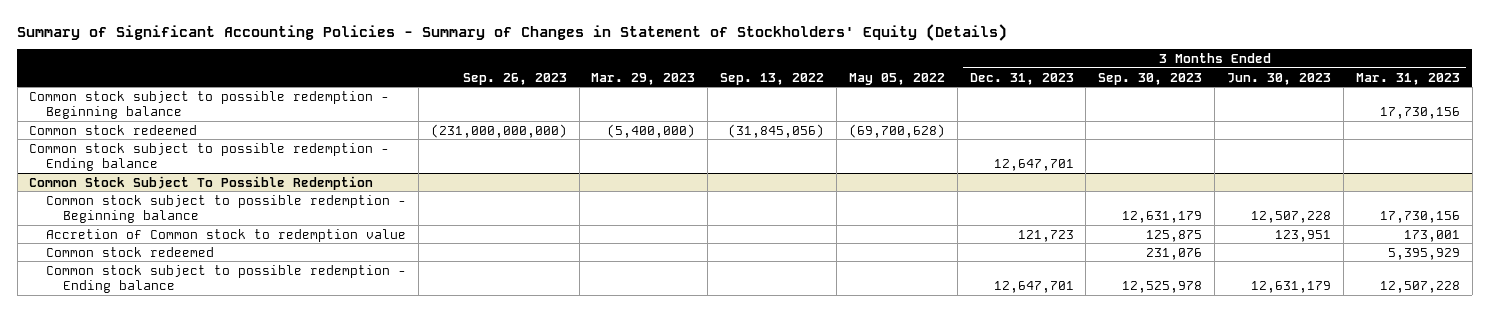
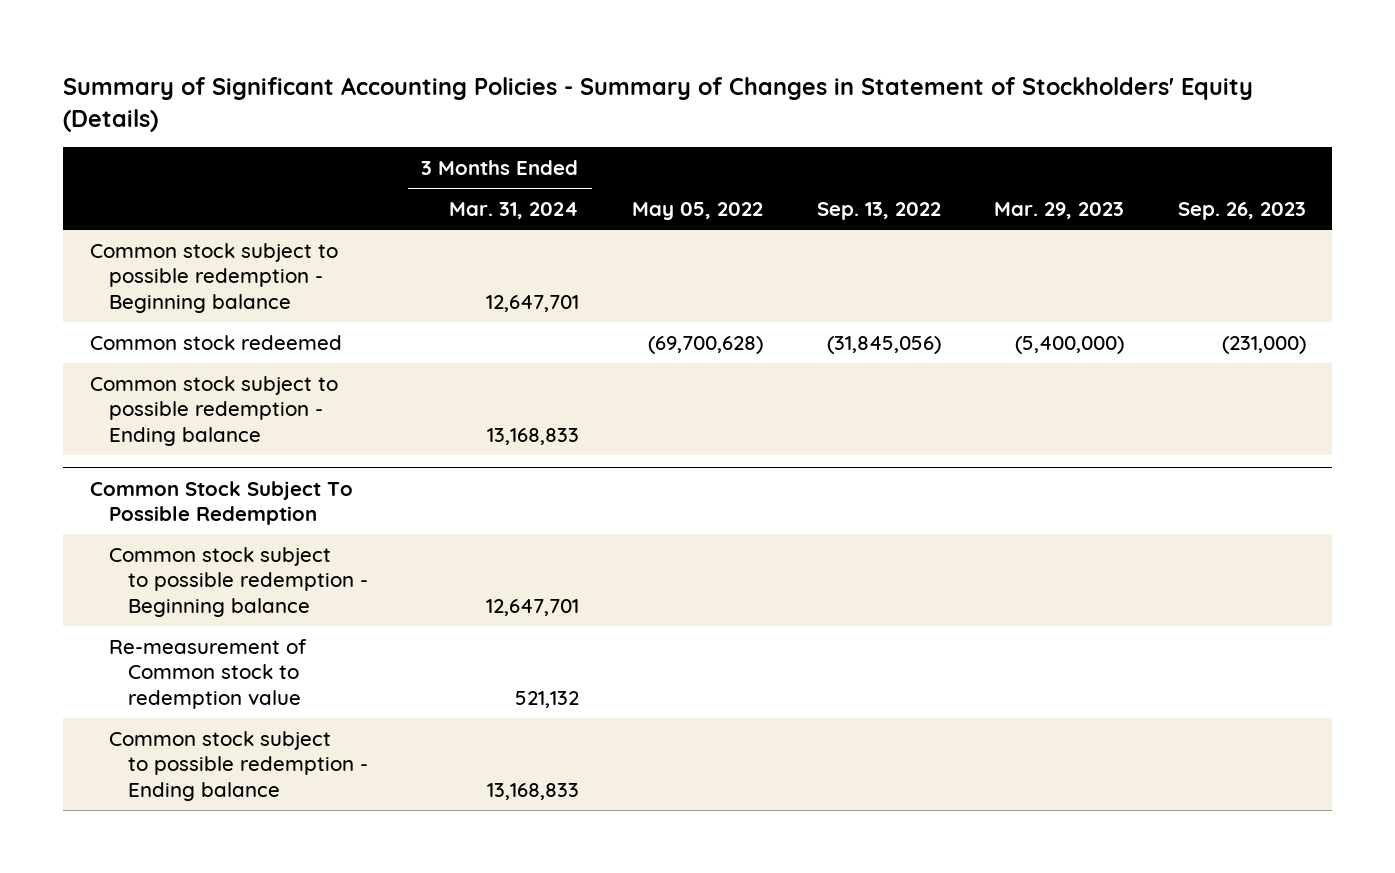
- | Sep. 26, 2023 | Mar. 29, 2023 | Sep. 13, 2022 | May 05, 2022 | 3 Months Ended Dec. 31, 2023 | 3 Months Ended Sep. 30, 2023 | 3 Months Ended Jun. 30, 2023 | 3 Months Ended Mar. 31, 2023
+ | 3 Months Ended Mar. 31, 2024 | May 05, 2022 | Sep. 13, 2022 | Mar. 29, 2023 | Sep. 26, 2023
- Common stock redeemed | (231,000,000,000) | (5,400,000) | (31,845,056) | (69,700,628) | | | |
+ Common stock redeemed | | (69,700,628) | (31,845,056) | (5,400,000) | (231,000)
@ Common Stock Subject To Possible Redemption
- Accretion of Common stock to redemption value | | | | | 121,723 | 125,875 | 123,951 | 173,001
- Common stock redeemed | | | | | | 231,076 | | 5,395,929
+ Re-measurement of Common stock to redemption value | 521,132 | | | |

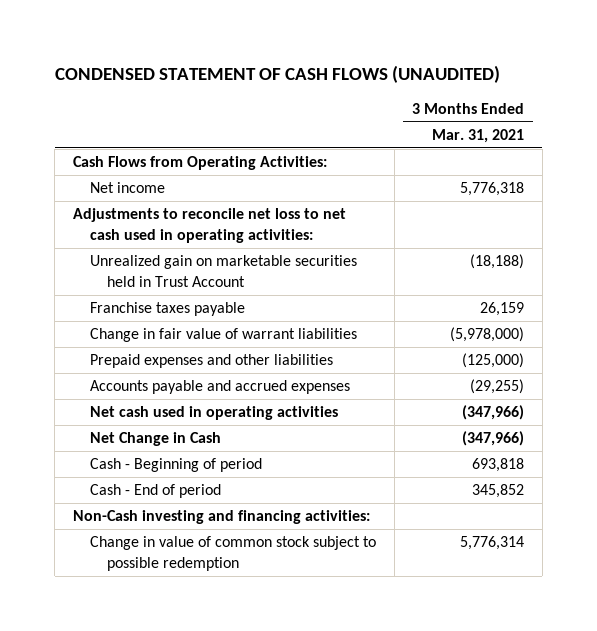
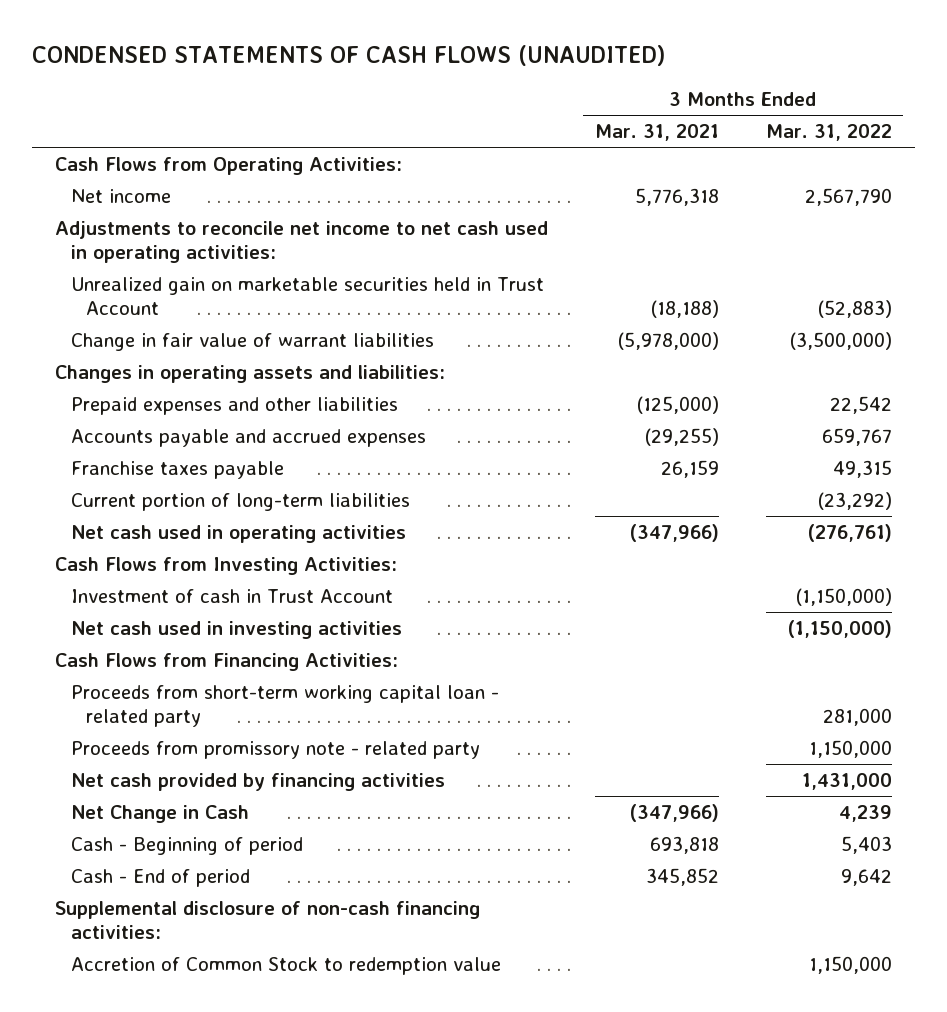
- CONDENSED STATEMENT OF CASH FLOWS (UNAUDITED)
+ CONDENSED STATEMENTS OF CASH FLOWS (UNAUDITED)
- | 3 Months Ended Mar. 31, 2021
+ | 3 Months Ended Mar. 31, 2021 | 3 Months Ended Mar. 31, 2022
- Adjustments to reconcile net loss to net cash used in operating activities:
+ Adjustments to reconcile net income to net cash used in operating activities:
+ Changes in operating assets and liabilities:
moved down: Franchise taxes payable | 26,159 | 49,315
+ Current portion of long-term liabilities | | (23,292)
+ Cash Flows from Investing Activities:
+ Investment of cash in Trust Account | | (1,150,000)
+ Net cash used in investing activities | | (1,150,000)
+ Cash Flows from Financing Activities:
+ Proceeds from short-term working capital loan - related party | | 281,000
+ Proceeds from promissory note - related party | | 1,150,000
+ Net cash provided by financing activities | | 1,431,000
- Non-Cash investing and financing activities:
- Change in value of common stock subject to possible redemption | 5,776,314
+ Supplemental disclosure of non-cash financing activities:
+ Accretion of Common Stock to redemption value | | 1,150,000

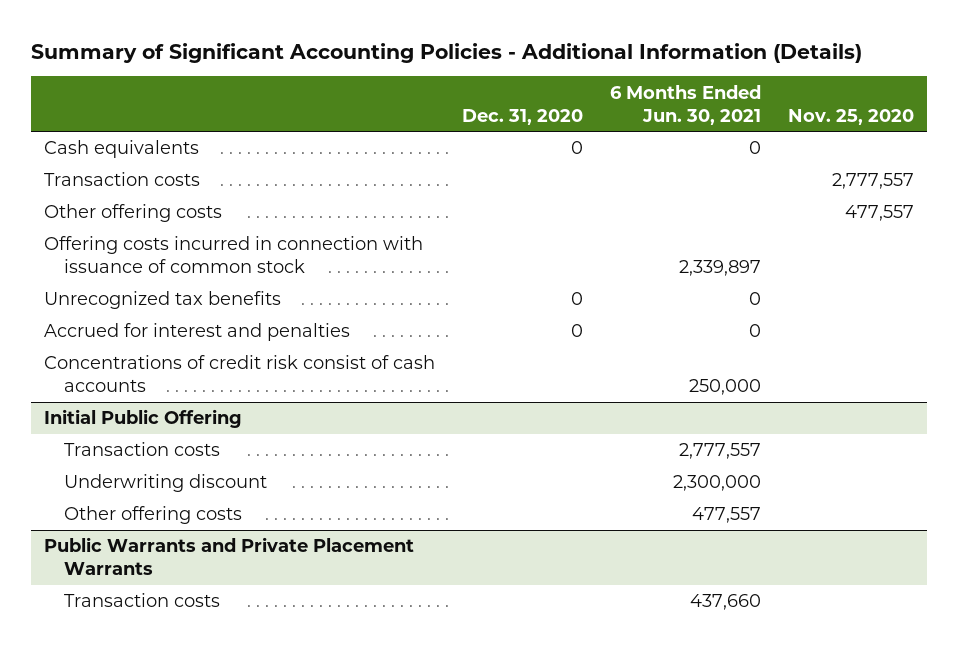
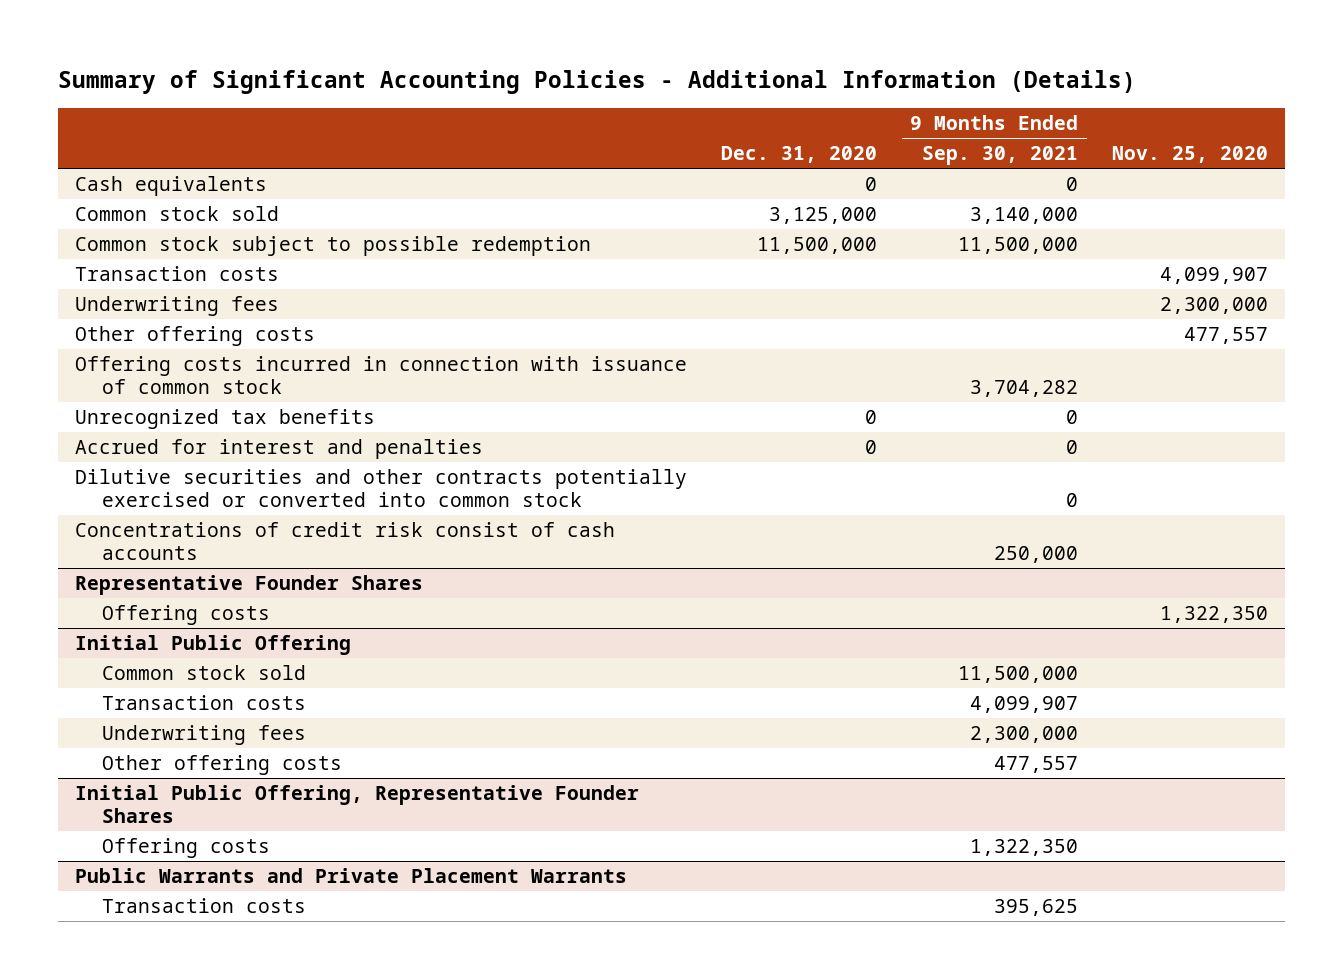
- | Dec. 31, 2020 | 6 Months Ended Jun. 30, 2021 | Nov. 25, 2020
+ | Dec. 31, 2020 | 9 Months Ended Sep. 30, 2021 | Nov. 25, 2020
- Transaction costs | | | 2,777,557
+ Common stock sold | 3,125,000 | 3,140,000 |
+ Common stock subject to possible redemption | 11,500,000 | 11,500,000 |
+ Transaction costs | | | 4,099,907
+ Underwriting fees | | | 2,300,000
+ Dilutive securities and other contracts potentially exercised or converted into common stock | | 0 |
+ Representative Founder Shares
+ Offering costs | | | 1,322,350
@ Initial Public Offering
+ Common stock sold | | 11,500,000 |
- Underwriting discount | | 2,300,000 |
+ Underwriting fees | | 2,300,000 |
+ Initial Public Offering, Representative Founder Shares
+ Offering costs | | 1,322,350 |

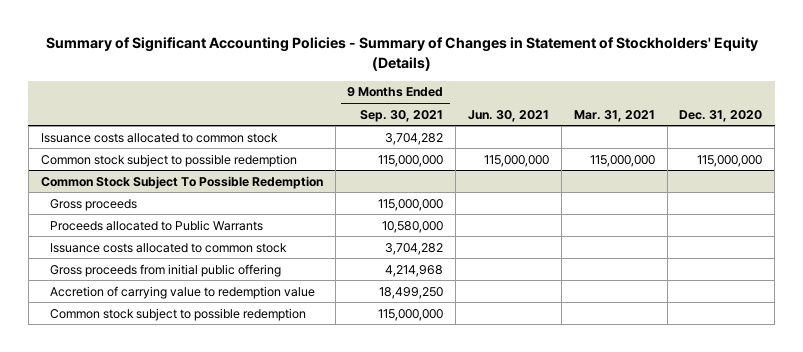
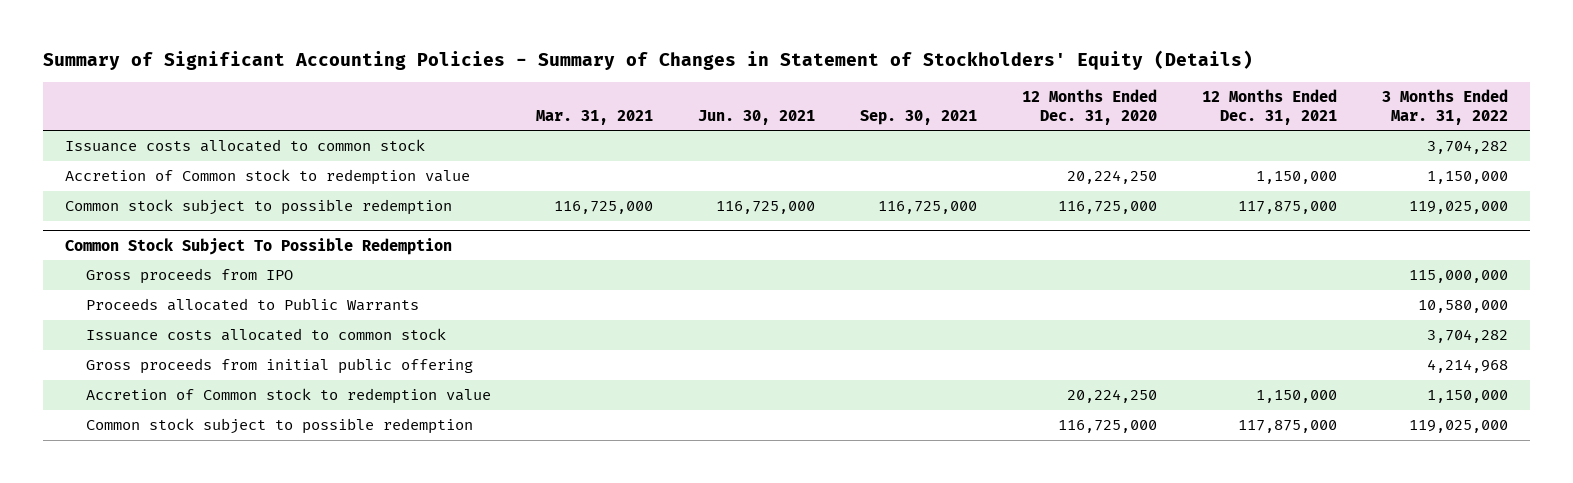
- | 9 Months Ended Sep. 30, 2021 | Jun. 30, 2021 | Mar. 31, 2021 | Dec. 31, 2020
+ | Mar. 31, 2021 | Jun. 30, 2021 | Sep. 30, 2021 | 12 Months Ended Dec. 31, 2020 | 12 Months Ended Dec. 31, 2021 | 3 Months Ended Mar. 31, 2022
- Common stock subject to possible redemption | 115,000,000 | 115,000,000 | 115,000,000 | 115,000,000
+ Accretion of Common stock to redemption value | | | | 20,224,250 | 1,150,000 | 1,150,000
+ Common stock subject to possible redemption | 116,725,000 | 116,725,000 | 116,725,000 | 116,725,000 | 117,875,000 | 119,025,000
@ Common Stock Subject To Possible Redemption
- Gross proceeds | 115,000,000 | | |
+ Gross proceeds from IPO | | | | | | 115,000,000
- Accretion of carrying value to redemption value | 18,499,250 | | |
+ Accretion of Common stock to redemption value | | | | 20,224,250 | 1,150,000 | 1,150,000

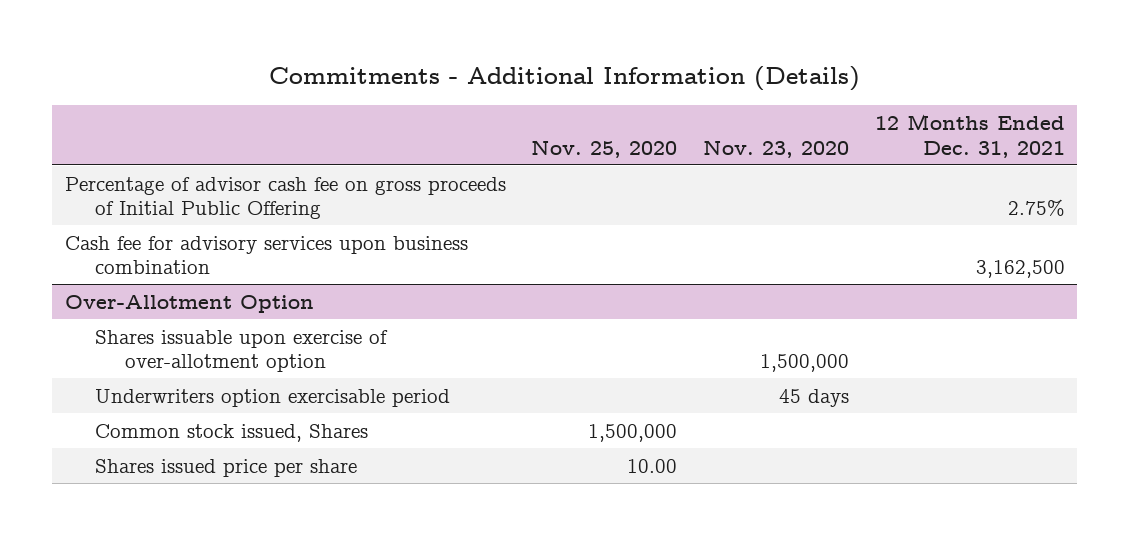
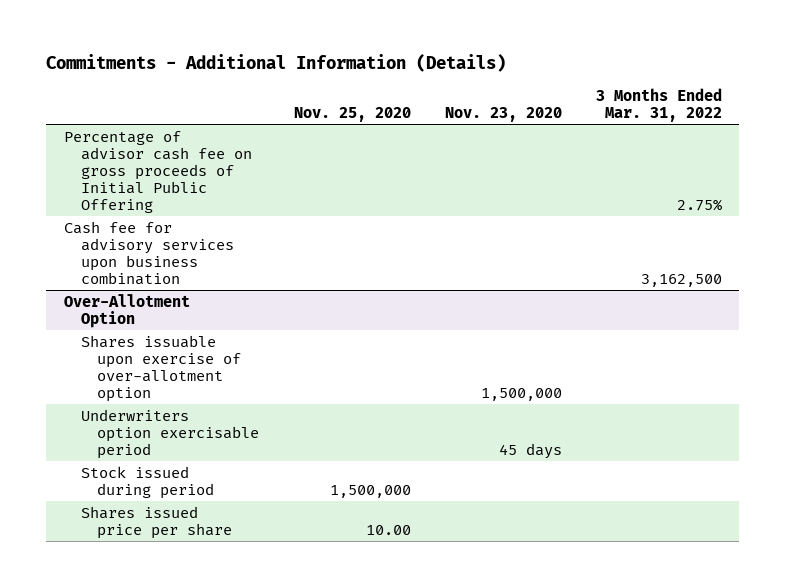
- | Nov. 25, 2020 | Nov. 23, 2020 | 12 Months Ended Dec. 31, 2021
+ | Nov. 25, 2020 | Nov. 23, 2020 | 3 Months Ended Mar. 31, 2022
@ Over-Allotment Option
- Common stock issued, Shares | 1,500,000 | |
+ Stock issued during period | 1,500,000 | |

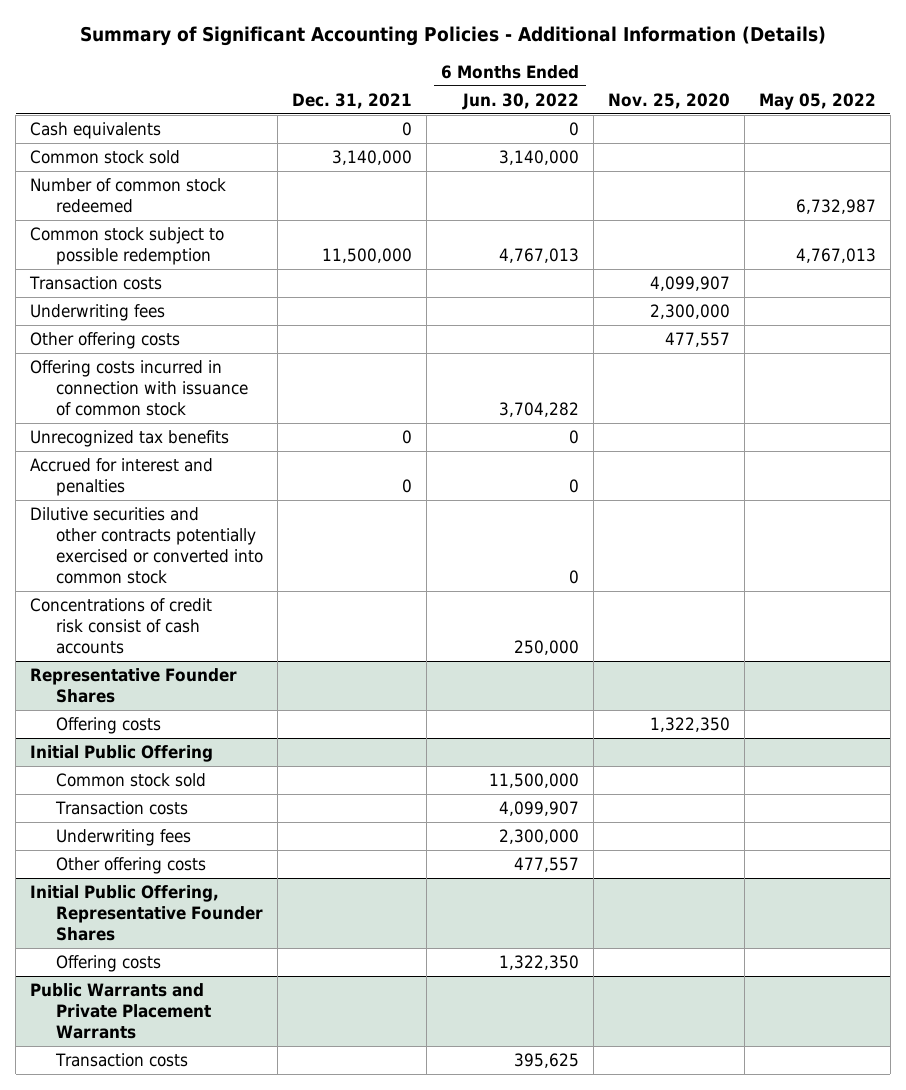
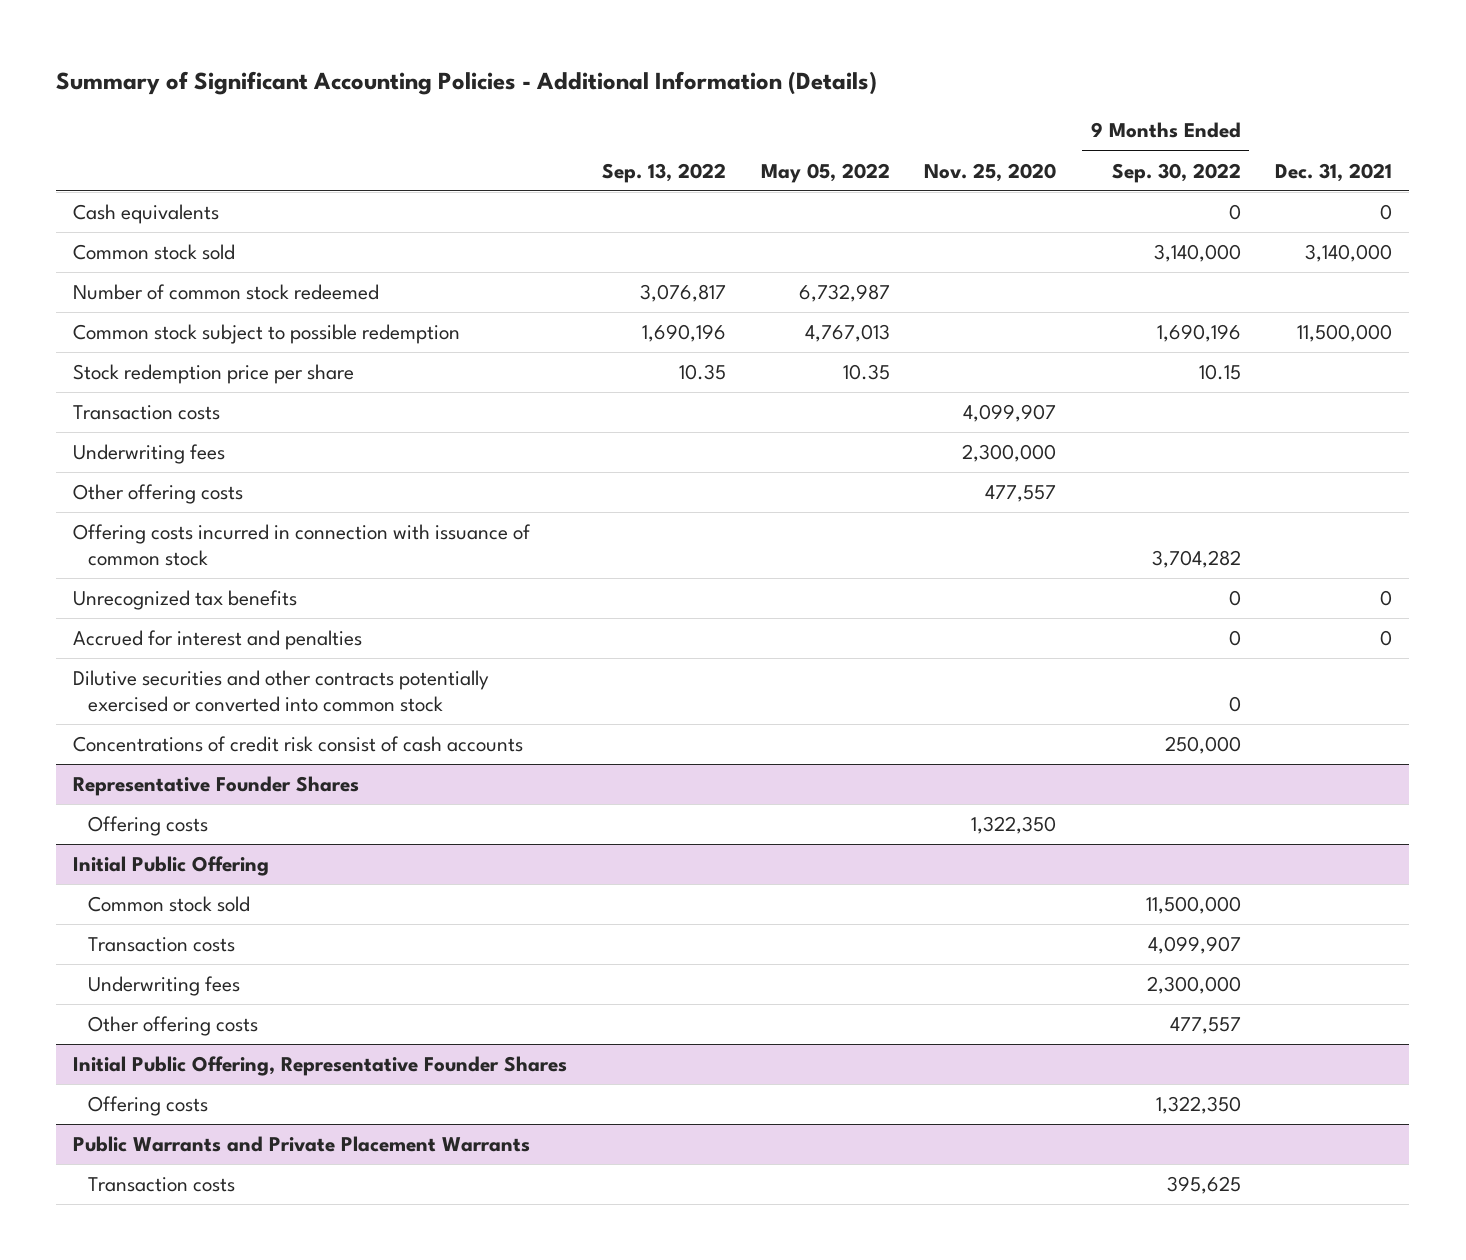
- | Dec. 31, 2021 | 6 Months Ended Jun. 30, 2022 | Nov. 25, 2020 | May 05, 2022
+ | Sep. 13, 2022 | May 05, 2022 | Nov. 25, 2020 | 9 Months Ended Sep. 30, 2022 | Dec. 31, 2021
+ Stock redemption price per share | 10.35 | 10.35 | | 10.15 |

